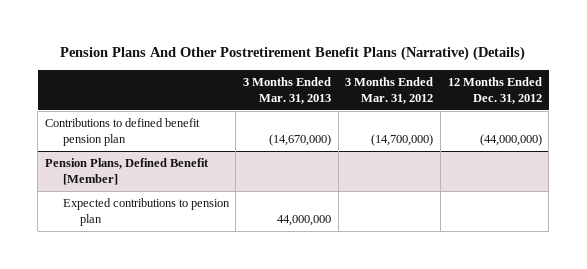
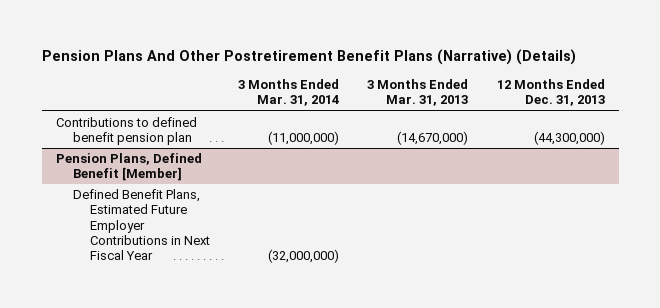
- | 3 Months Ended Mar. 31, 2013 | 3 Months Ended Mar. 31, 2012 | 12 Months Ended Dec. 31, 2012
+ | 3 Months Ended Mar. 31, 2014 | 3 Months Ended Mar. 31, 2013 | 12 Months Ended Dec. 31, 2013
@ Pension Plans, Defined Benefit [Member]
- Expected contributions to pension plan | 44,000,000 | |
+ Defined Benefit Plans, Estimated Future Employer Contributions in Next Fiscal Year | (32,000,000) | |

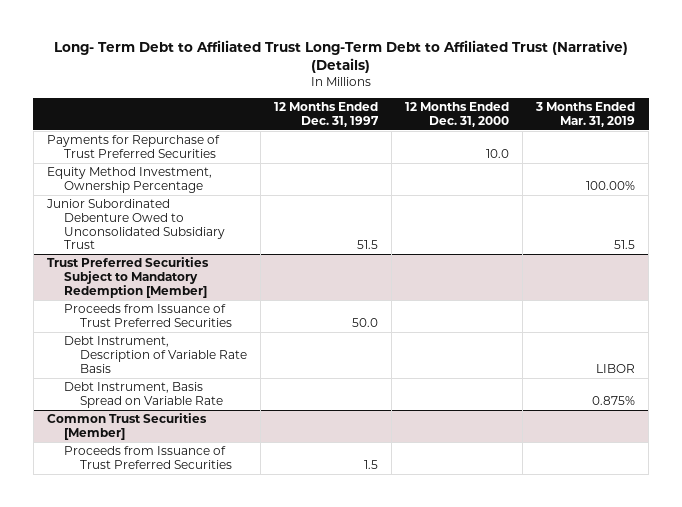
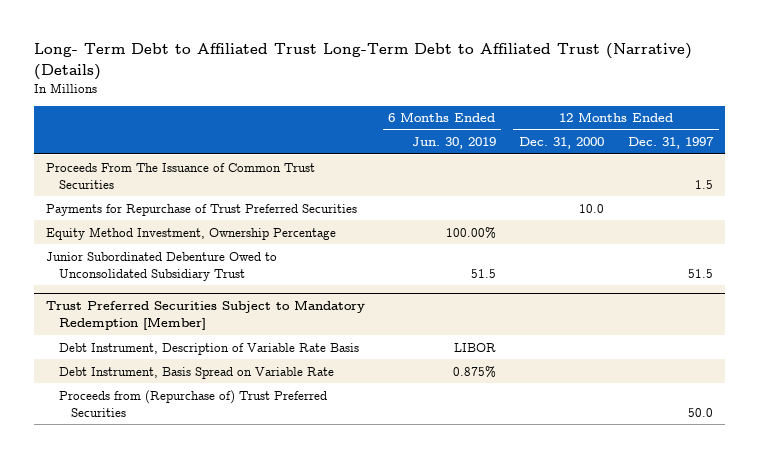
- | 12 Months Ended Dec. 31, 1997 | 12 Months Ended Dec. 31, 2000 | 3 Months Ended Mar. 31, 2019
+ | 6 Months Ended Jun. 30, 2019 | 12 Months Ended Dec. 31, 2000 | 12 Months Ended Dec. 31, 1997
+ Proceeds From The Issuance of Common Trust Securities | | | 1.5
@ Trust Preferred Securities Subject to Mandatory Redemption [Member]
- Proceeds from Issuance of Trust Preferred Securities | 50.0 | |
- Common Trust Securities [Member]
- Proceeds from Issuance of Trust Preferred Securities | 1.5 | |
@ Trust Preferred Securities Subject to Mandatory Redemption [Member]
+ Proceeds from (Repurchase of) Trust Preferred Securities | | | 50.0

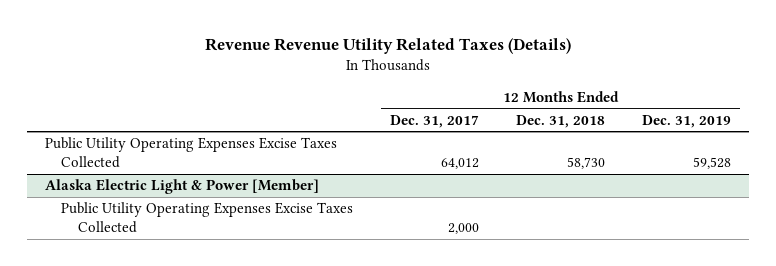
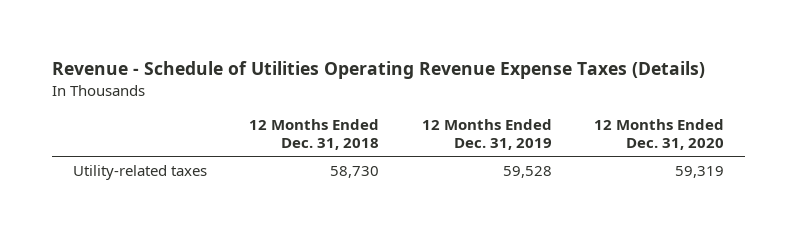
- Revenue Revenue Utility Related Taxes (Details)
+ Revenue - Schedule of Utilities Operating Revenue Expense Taxes (Details)
- | 12 Months Ended Dec. 31, 2017 | 12 Months Ended Dec. 31, 2018 | 12 Months Ended Dec. 31, 2019
+ | 12 Months Ended Dec. 31, 2018 | 12 Months Ended Dec. 31, 2019 | 12 Months Ended Dec. 31, 2020
- Public Utility Operating Expenses Excise Taxes Collected | 64,012 | 58,730 | 59,528
- Alaska Electric Light & Power [Member]
- Public Utility Operating Expenses Excise Taxes Collected | 2,000 | |
+ Utility-related taxes | 58,730 | 59,528 | 59,319

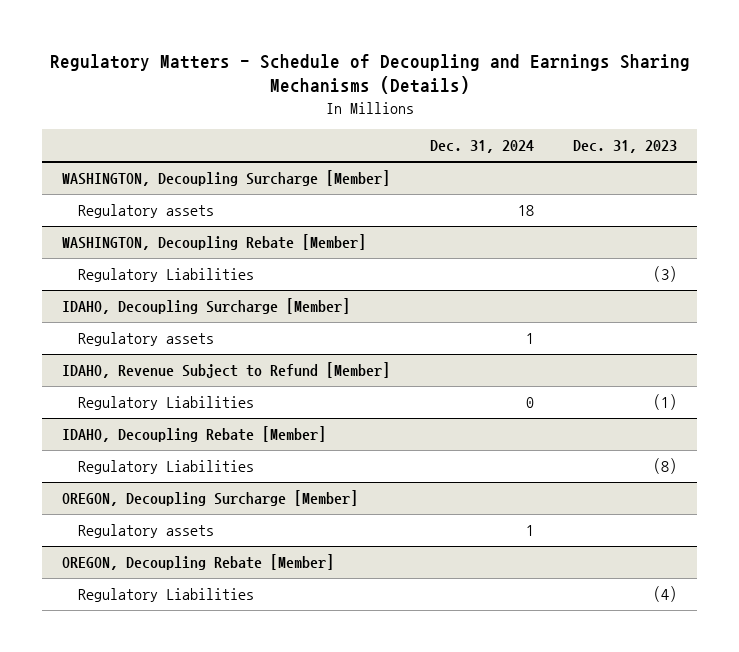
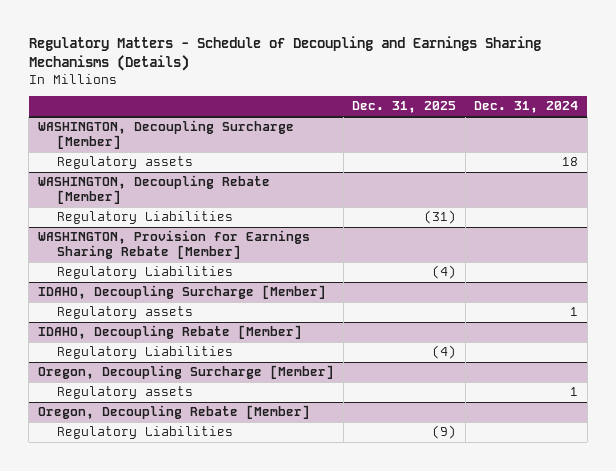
- | Dec. 31, 2024 | Dec. 31, 2023
+ | Dec. 31, 2025 | Dec. 31, 2024
+ WASHINGTON, Provision for Earnings Sharing Rebate [Member]
+ Regulatory Liabilities | (4) |
- IDAHO, Revenue Subject to Refund [Member]
- Regulatory Liabilities | 0 | (1)
- OREGON, Decoupling Surcharge [Member]
+ Oregon, Decoupling Surcharge [Member]
- OREGON, Decoupling Rebate [Member]
+ Oregon, Decoupling Rebate [Member]

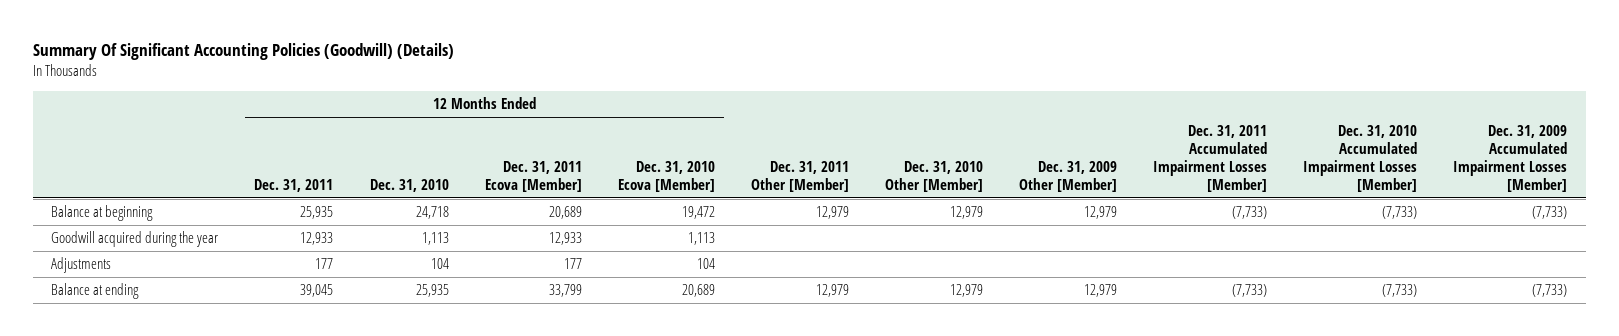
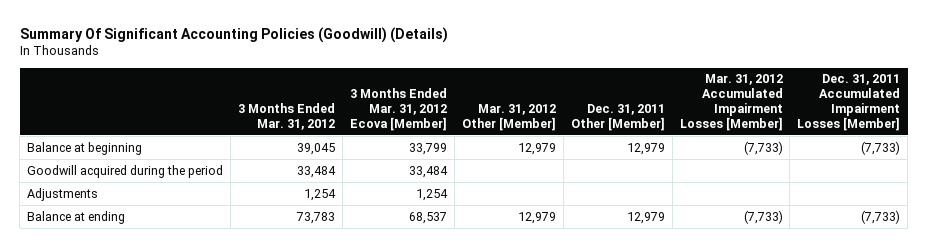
- | 12 Months Ended Dec. 31, 2011 | 12 Months Ended Dec. 31, 2010 | 12 Months Ended Dec. 31, 2011 Ecova [Member] | 12 Months Ended Dec. 31, 2010 Ecova [Member] | Dec. 31, 2011 Other [Member] | Dec. 31, 2010 Other [Member] | Dec. 31, 2009 Other [Member] | Dec. 31, 2011 Accumulated Impairment Losses [Member] | Dec. 31, 2010 Accumulated Impairment Losses [Member] | Dec. 31, 2009 Accumulated Impairment Losses [Member]
+ | 3 Months Ended Mar. 31, 2012 | 3 Months Ended Mar. 31, 2012 Ecova [Member] | Mar. 31, 2012 Other [Member] | Dec. 31, 2011 Other [Member] | Mar. 31, 2012 Accumulated Impairment Losses [Member] | Dec. 31, 2011 Accumulated Impairment Losses [Member]
- Goodwill acquired during the year | 12,933 | 1,113 | 12,933 | 1,113 | | | | | |
+ Goodwill acquired during the period | 33,484 | 33,484 | | | |

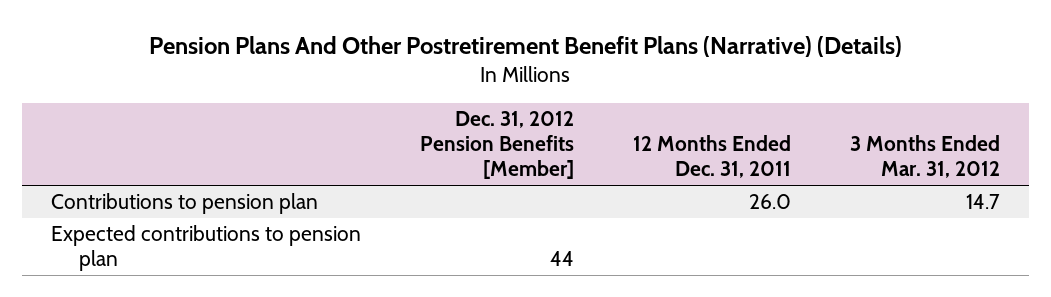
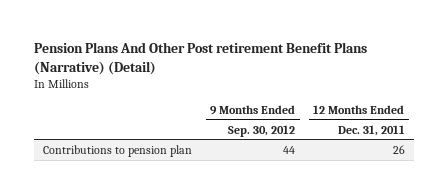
- Pension Plans And Other Postretirement Benefit Plans (Narrative) (Details)
+ Pension Plans And Other Post retirement Benefit Plans (Narrative) (Detail)
- | Dec. 31, 2012 Pension Benefits [Member] | 12 Months Ended Dec. 31, 2011 | 3 Months Ended Mar. 31, 2012
+ | 9 Months Ended Sep. 30, 2012 | 12 Months Ended Dec. 31, 2011
- Contributions to pension plan | | 26.0 | 14.7
- Expected contributions to pension plan | 44 | |
+ Contributions to pension plan | 44 | 26

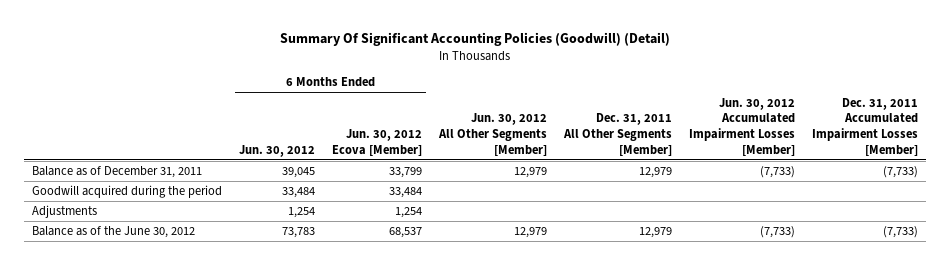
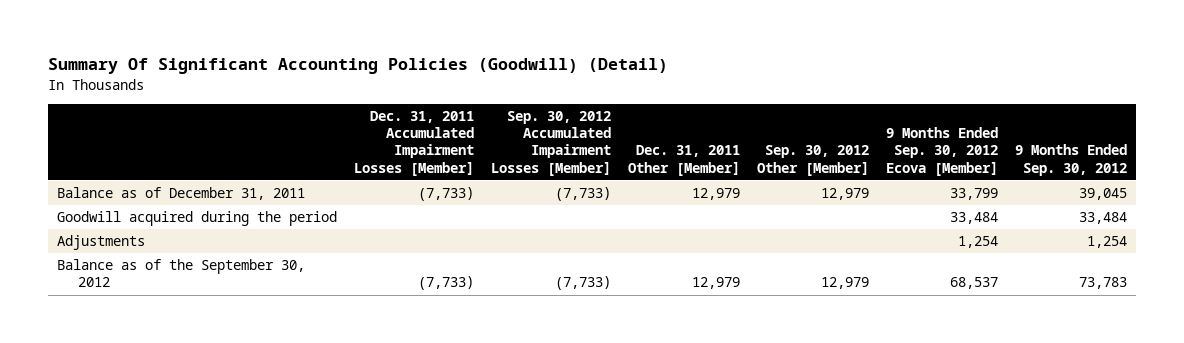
- | 6 Months Ended Jun. 30, 2012 | 6 Months Ended Jun. 30, 2012 Ecova [Member] | Jun. 30, 2012 All Other Segments [Member] | Dec. 31, 2011 All Other Segments [Member] | Jun. 30, 2012 Accumulated Impairment Losses [Member] | Dec. 31, 2011 Accumulated Impairment Losses [Member]
+ | Dec. 31, 2011 Accumulated Impairment Losses [Member] | Sep. 30, 2012 Accumulated Impairment Losses [Member] | Dec. 31, 2011 Other [Member] | Sep. 30, 2012 Other [Member] | 9 Months Ended Sep. 30, 2012 Ecova [Member] | 9 Months Ended Sep. 30, 2012
- Balance as of the June 30, 2012 | 73,783 | 68,537 | 12,979 | 12,979 | (7,733) | (7,733)
+ Balance as of the September 30, 2012 | (7,733) | (7,733) | 12,979 | 12,979 | 68,537 | 73,783

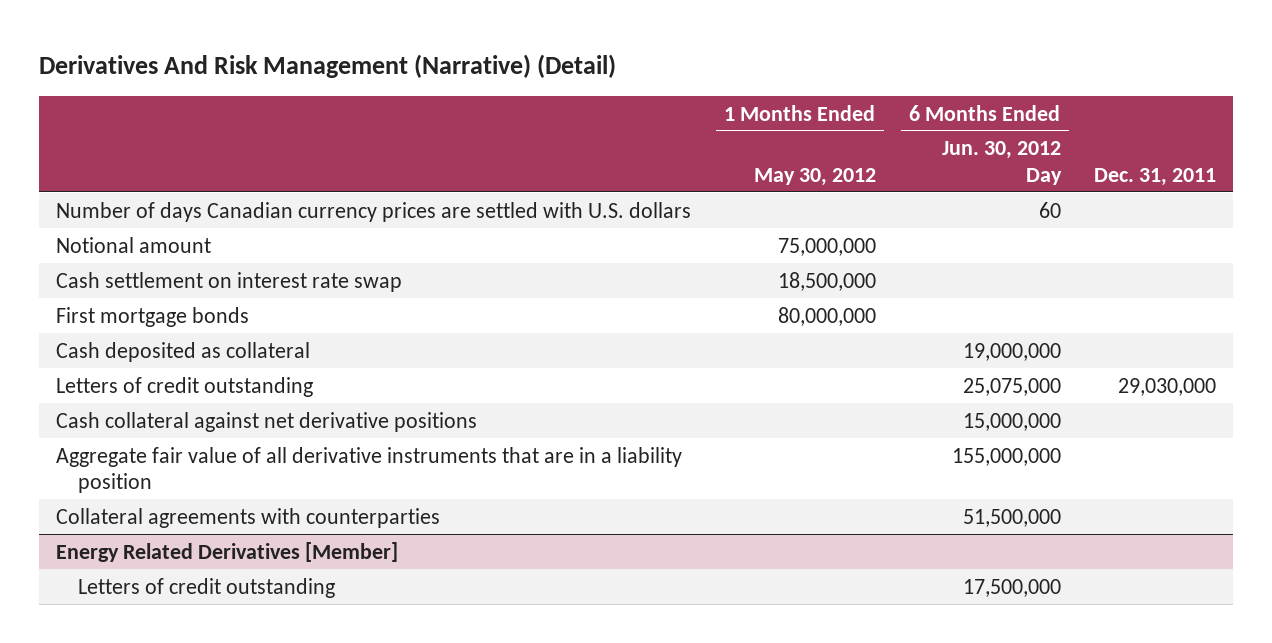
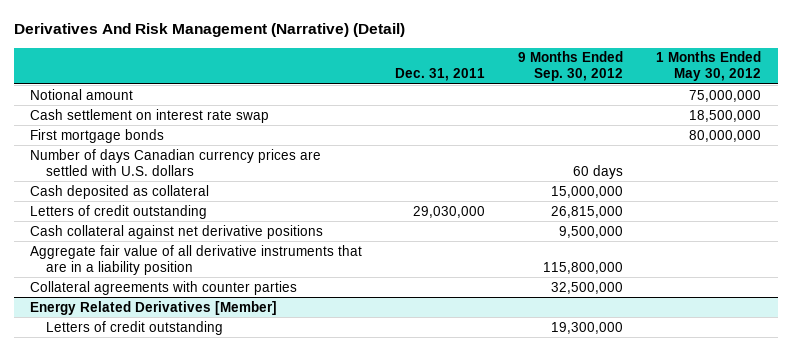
- | 1 Months Ended May 30, 2012 | 6 Months Ended Jun. 30, 2012 Day | Dec. 31, 2011
+ | Dec. 31, 2011 | 9 Months Ended Sep. 30, 2012 | 1 Months Ended May 30, 2012
moved down: Number of days Canadian currency prices are settled with U.S. dollars | | 60 days |
- Collateral agreements with counterparties | | 51,500,000 |
+ Collateral agreements with counter parties | | 32,500,000 |

